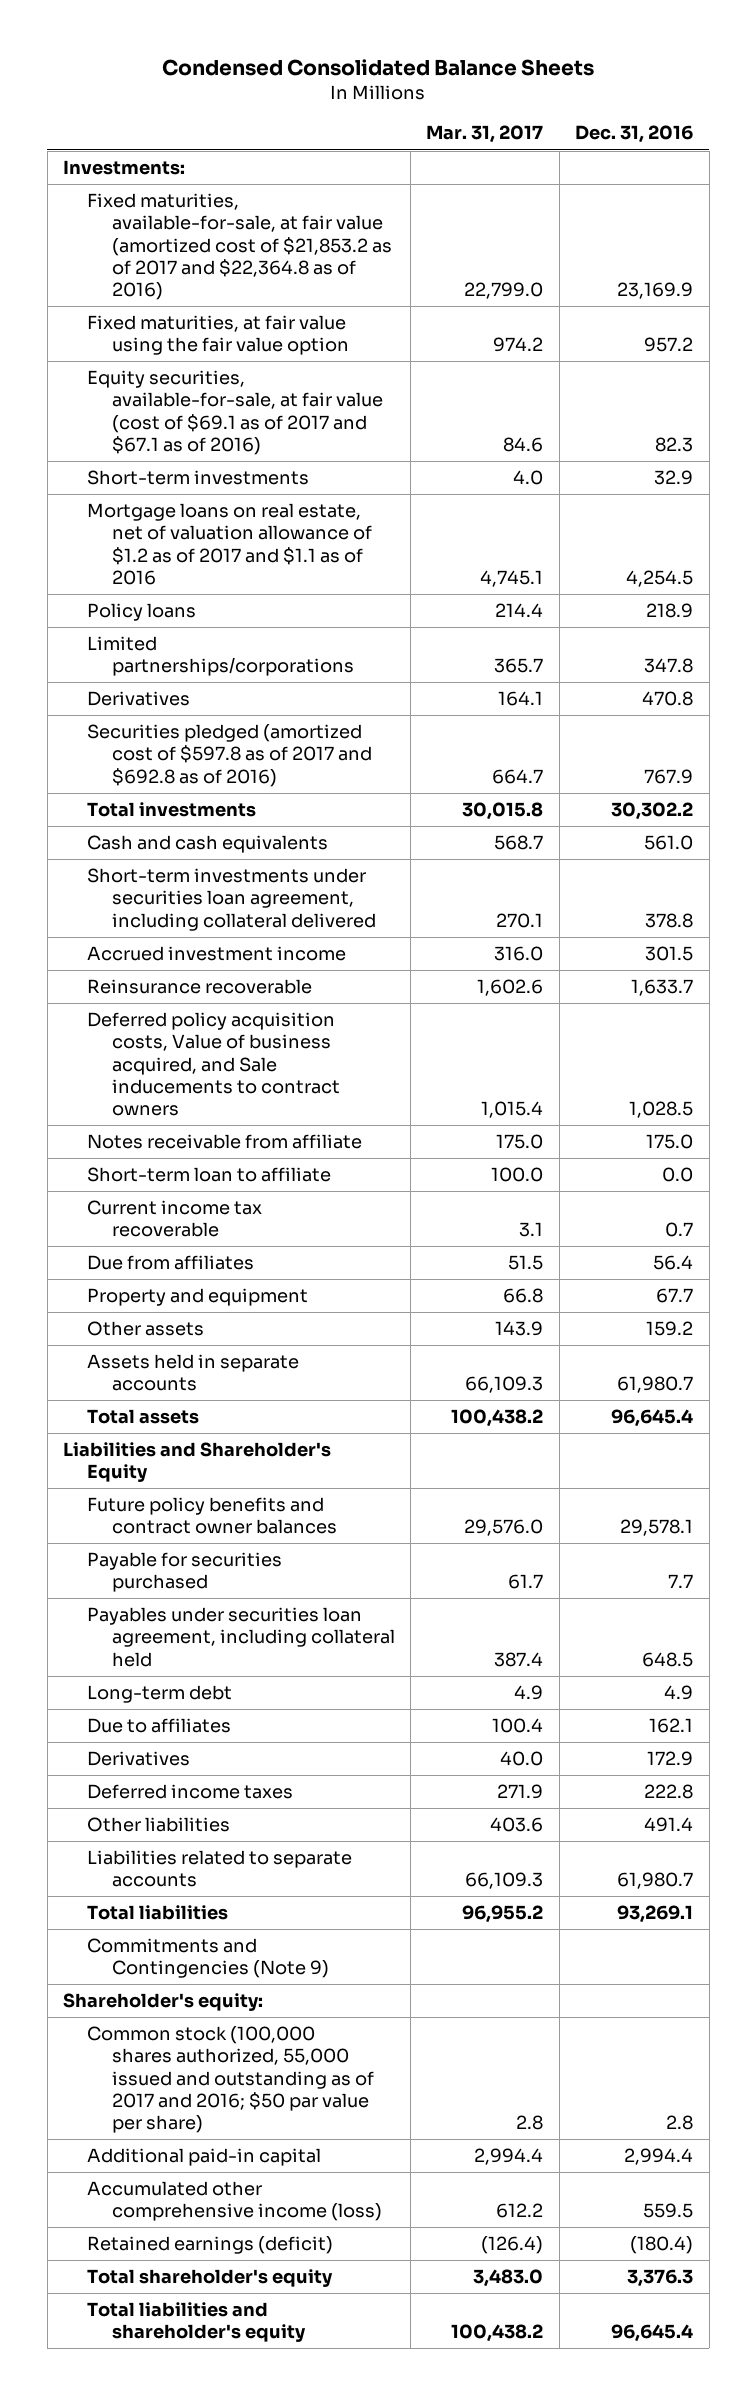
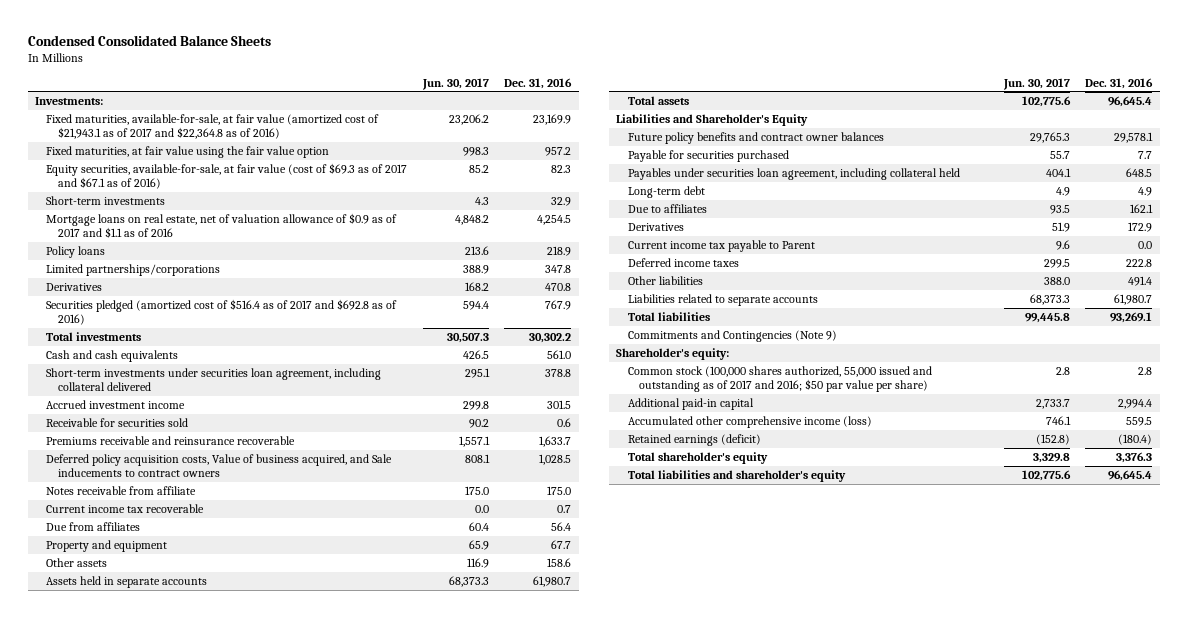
- | Mar. 31, 2017 | Dec. 31, 2016
+ | Jun. 30, 2017 | Dec. 31, 2016
- Fixed maturities, available-for-sale, at fair value (amortized cost of $21,853.2 as of 2017 and $22,364.8 as of 2016) | 22,799.0 | 23,169.9
+ Fixed maturities, available-for-sale, at fair value (amortized cost of $21,943.1 as of 2017 and $22,364.8 as of 2016) | 23,206.2 | 23,169.9
- Equity securities, available-for-sale, at fair value (cost of $69.1 as of 2017 and $67.1 as of 2016) | 84.6 | 82.3
+ Equity securities, available-for-sale, at fair value (cost of $69.3 as of 2017 and $67.1 as of 2016) | 85.2 | 82.3
- Mortgage loans on real estate, net of valuation allowance of $1.2 as of 2017 and $1.1 as of 2016 | 4,745.1 | 4,254.5
+ Mortgage loans on real estate, net of valuation allowance of $0.9 as of 2017 and $1.1 as of 2016 | 4,848.2 | 4,254.5
- Securities pledged (amortized cost of $597.8 as of 2017 and $692.8 as of 2016) | 664.7 | 767.9
+ Securities pledged (amortized cost of $516.4 as of 2017 and $692.8 as of 2016) | 594.4 | 767.9
- Reinsurance recoverable | 1,602.6 | 1,633.7
+ Receivable for securities sold | 90.2 | 0.6
+ Premiums receivable and reinsurance recoverable | 1,557.1 | 1,633.7
- Short-term loan to affiliate | 100.0 | 0.0
- Other assets | 143.9 | 159.2
+ Other assets | 116.9 | 158.6
+ Current income tax payable to Parent | 9.6 | 0.0

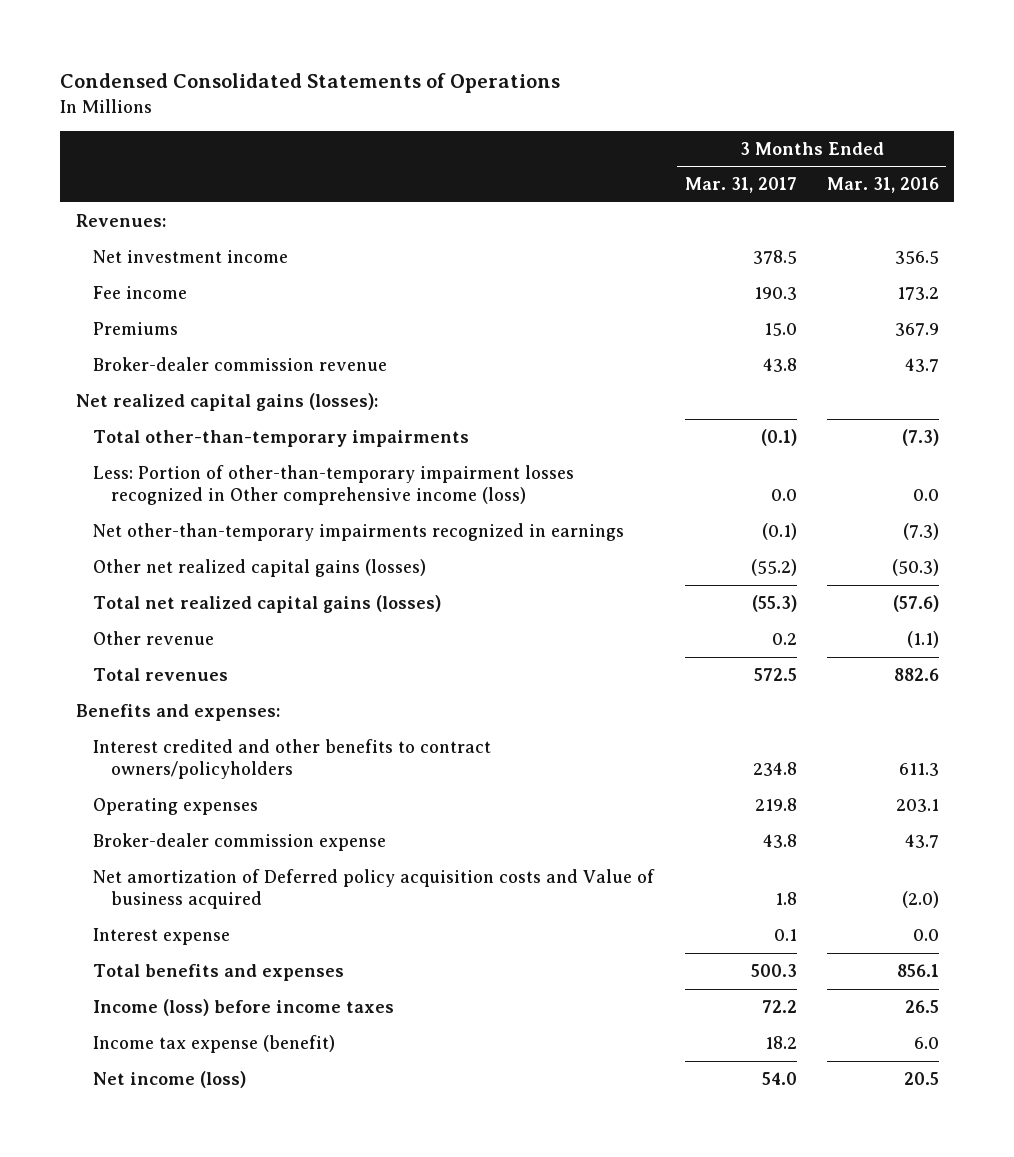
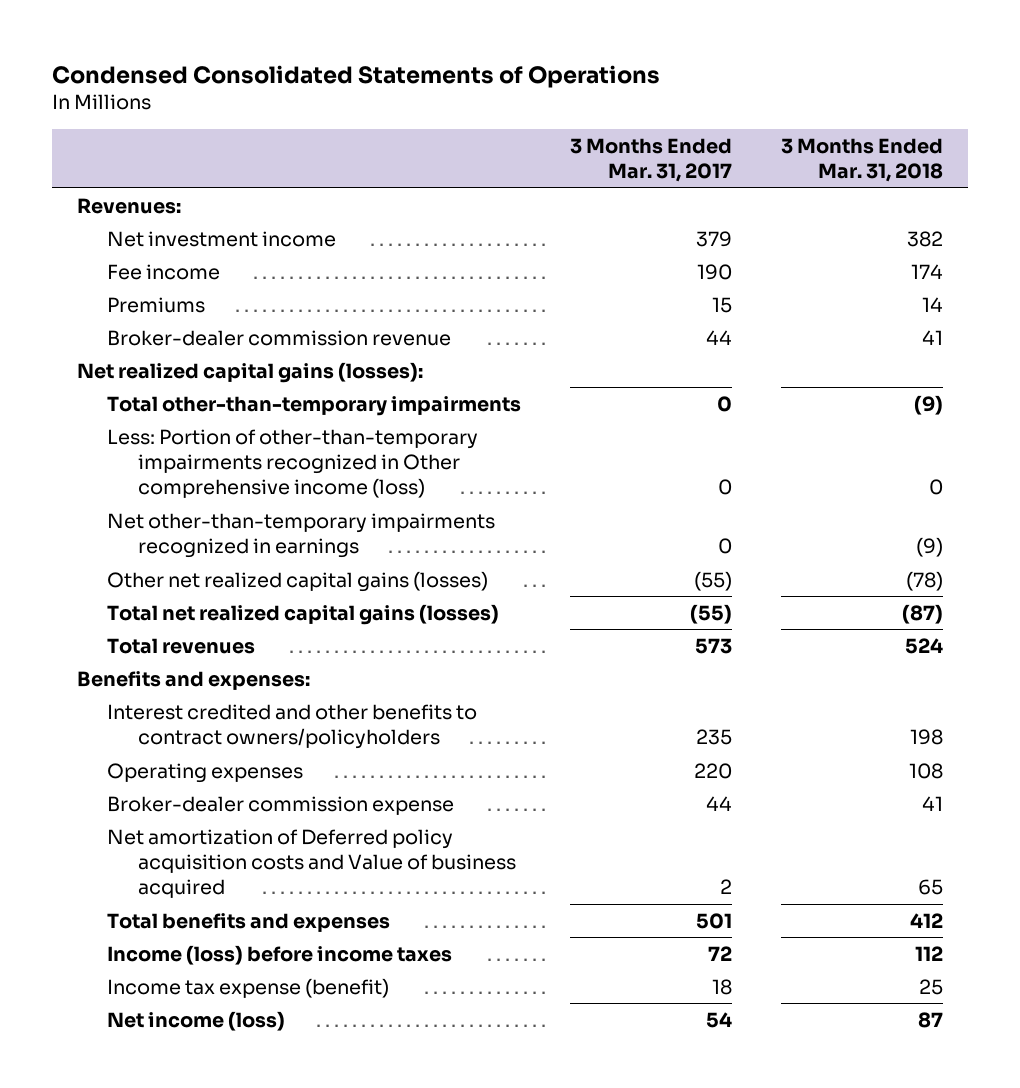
- | 3 Months Ended Mar. 31, 2017 | 3 Months Ended Mar. 31, 2016
+ | 3 Months Ended Mar. 31, 2017 | 3 Months Ended Mar. 31, 2018
- Net investment income | 378.5 | 356.5
- Fee income | 190.3 | 173.2
- Premiums | 15.0 | 367.9
- Broker-dealer commission revenue | 43.8 | 43.7
+ Net investment income | 379 | 382
+ Fee income | 190 | 174
+ Premiums | 15 | 14
+ Broker-dealer commission revenue | 44 | 41
- Total other-than-temporary impairments | (0.1) | (7.3)
- Less: Portion of other-than-temporary impairment losses recognized in Other comprehensive income (loss) | 0.0 | 0.0
- Net other-than-temporary impairments recognized in earnings | (0.1) | (7.3)
- Other net realized capital gains (losses) | (55.2) | (50.3)
- Total net realized capital gains (losses) | (55.3) | (57.6)
- Other revenue | 0.2 | (1.1)
- Total revenues | 572.5 | 882.6
+ Total other-than-temporary impairments | 0 | (9)
+ Less: Portion of other-than-temporary impairments recognized in Other comprehensive income (loss) | 0 | 0
+ Net other-than-temporary impairments recognized in earnings | 0 | (9)
+ Other net realized capital gains (losses) | (55) | (78)
+ Total net realized capital gains (losses) | (55) | (87)
+ Total revenues | 573 | 524
- Interest credited and other benefits to contract owners/policyholders | 234.8 | 611.3
- Operating expenses | 219.8 | 203.1
- Broker-dealer commission expense | 43.8 | 43.7
- Net amortization of Deferred policy acquisition costs and Value of business acquired | 1.8 | (2.0)
- Interest expense | 0.1 | 0.0
- Total benefits and expenses | 500.3 | 856.1
- Income (loss) before income taxes | 72.2 | 26.5
- Income tax expense (benefit) | 18.2 | 6.0
- Net income (loss) | 54.0 | 20.5
+ Interest credited and other benefits to contract owners/policyholders | 235 | 198
+ Operating expenses | 220 | 108
+ Broker-dealer commission expense | 44 | 41
+ Net amortization of Deferred policy acquisition costs and Value of business acquired | 2 | 65
+ Total benefits and expenses | 501 | 412
+ Income (loss) before income taxes | 72 | 112
+ Income tax expense (benefit) | 18 | 25
+ Net income (loss) | 54 | 87

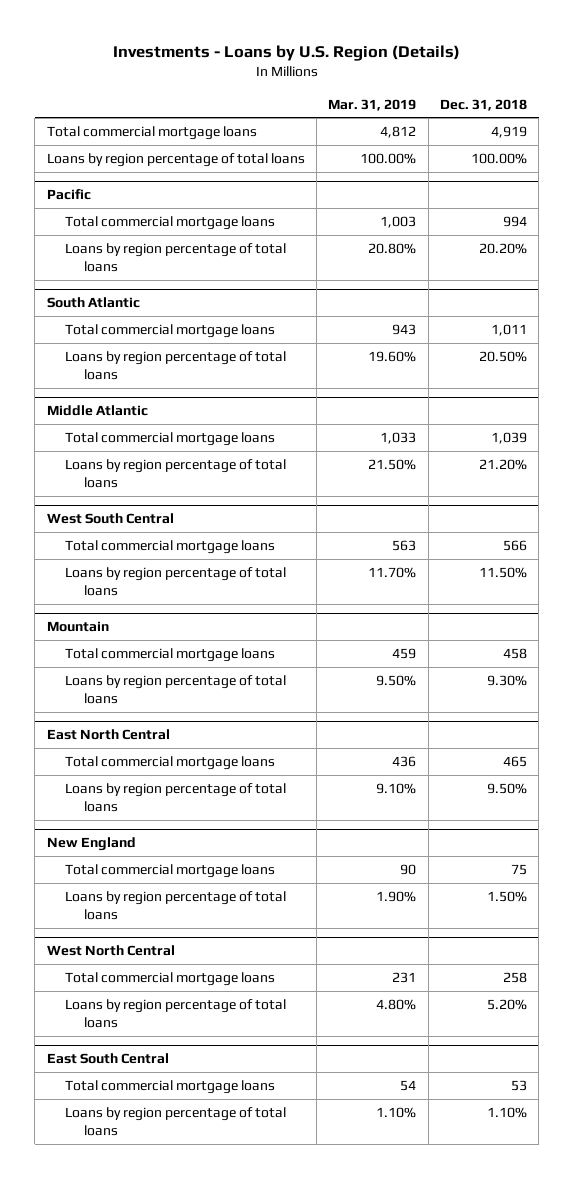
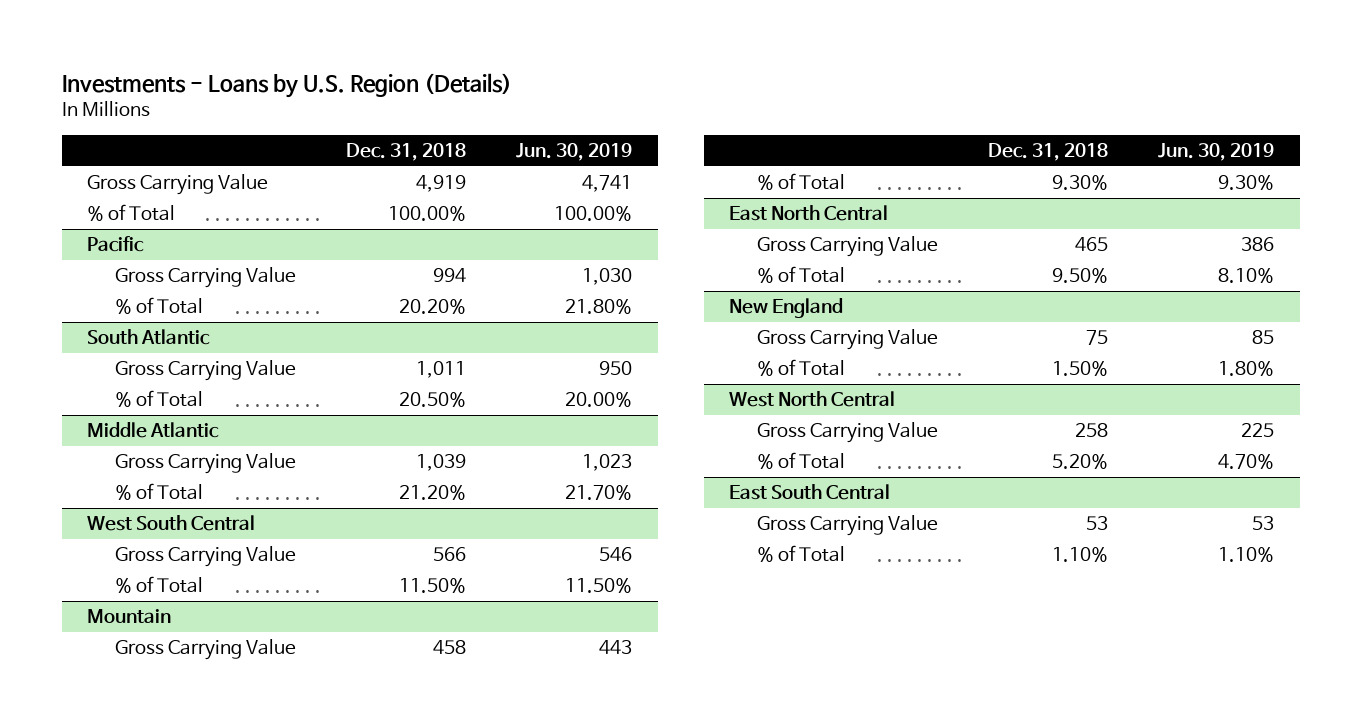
- | Mar. 31, 2019 | Dec. 31, 2018
+ | Dec. 31, 2018 | Jun. 30, 2019
- Total commercial mortgage loans | 4,812 | 4,919
- Loans by region percentage of total loans | 100.00% | 100.00%
+ Gross Carrying Value | 4,919 | 4,741
+ % of Total | 100.00% | 100.00%
@ Pacific
- Total commercial mortgage loans | 1,003 | 994
- Loans by region percentage of total loans | 20.80% | 20.20%
+ Gross Carrying Value | 994 | 1,030
+ % of Total | 20.20% | 21.80%
@ South Atlantic
- Total commercial mortgage loans | 943 | 1,011
- Loans by region percentage of total loans | 19.60% | 20.50%
+ Gross Carrying Value | 1,011 | 950
+ % of Total | 20.50% | 20.00%
@ Middle Atlantic
- Total commercial mortgage loans | 1,033 | 1,039
- Loans by region percentage of total loans | 21.50% | 21.20%
+ Gross Carrying Value | 1,039 | 1,023
+ % of Total | 21.20% | 21.70%
@ West South Central
- Total commercial mortgage loans | 563 | 566
- Loans by region percentage of total loans | 11.70% | 11.50%
+ Gross Carrying Value | 566 | 546
+ % of Total | 11.50% | 11.50%
@ Mountain
- Total commercial mortgage loans | 459 | 458
- Loans by region percentage of total loans | 9.50% | 9.30%
+ Gross Carrying Value | 458 | 443
+ % of Total | 9.30% | 9.30%
@ East North Central
- Total commercial mortgage loans | 436 | 465
- Loans by region percentage of total loans | 9.10% | 9.50%
+ Gross Carrying Value | 465 | 386
+ % of Total | 9.50% | 8.10%
@ New England
- Total commercial mortgage loans | 90 | 75
- Loans by region percentage of total loans | 1.90% | 1.50%
+ Gross Carrying Value | 75 | 85
+ % of Total | 1.50% | 1.80%
@ West North Central
- Total commercial mortgage loans | 231 | 258
- Loans by region percentage of total loans | 4.80% | 5.20%
+ Gross Carrying Value | 258 | 225
+ % of Total | 5.20% | 4.70%
@ East South Central
- Total commercial mortgage loans | 54 | 53
- Loans by region percentage of total loans | 1.10% | 1.10%
+ Gross Carrying Value | 53 | 53
+ % of Total | 1.10% | 1.10%

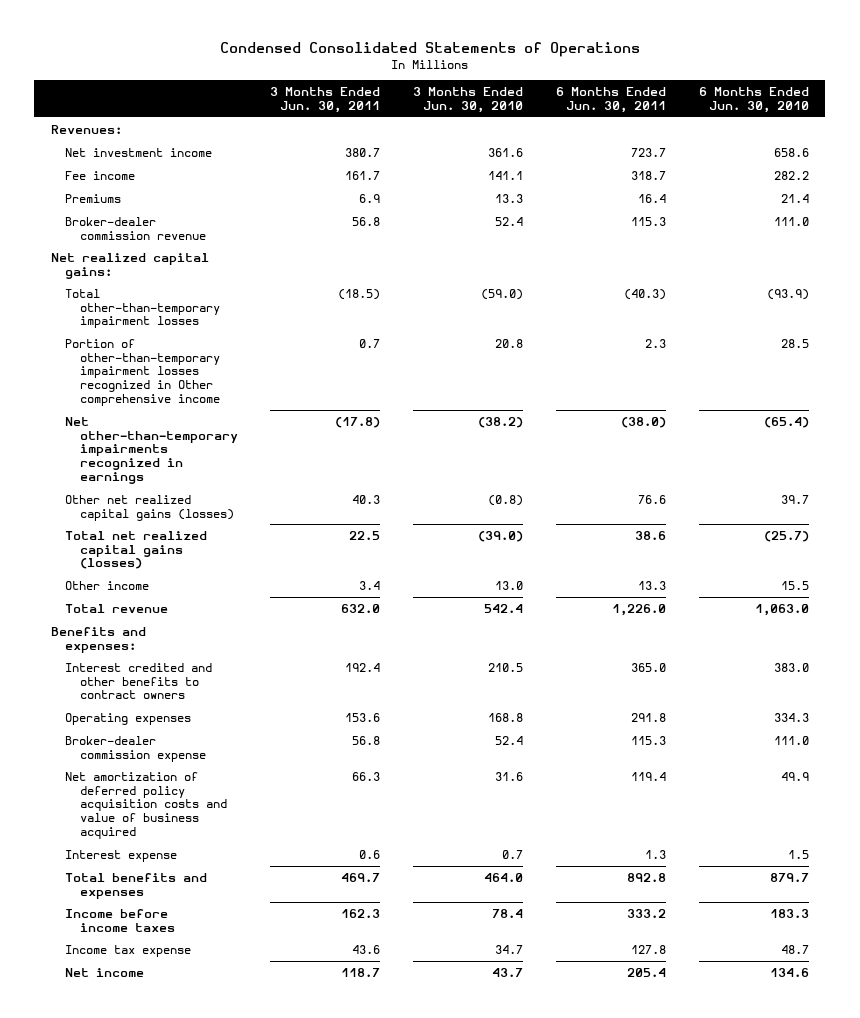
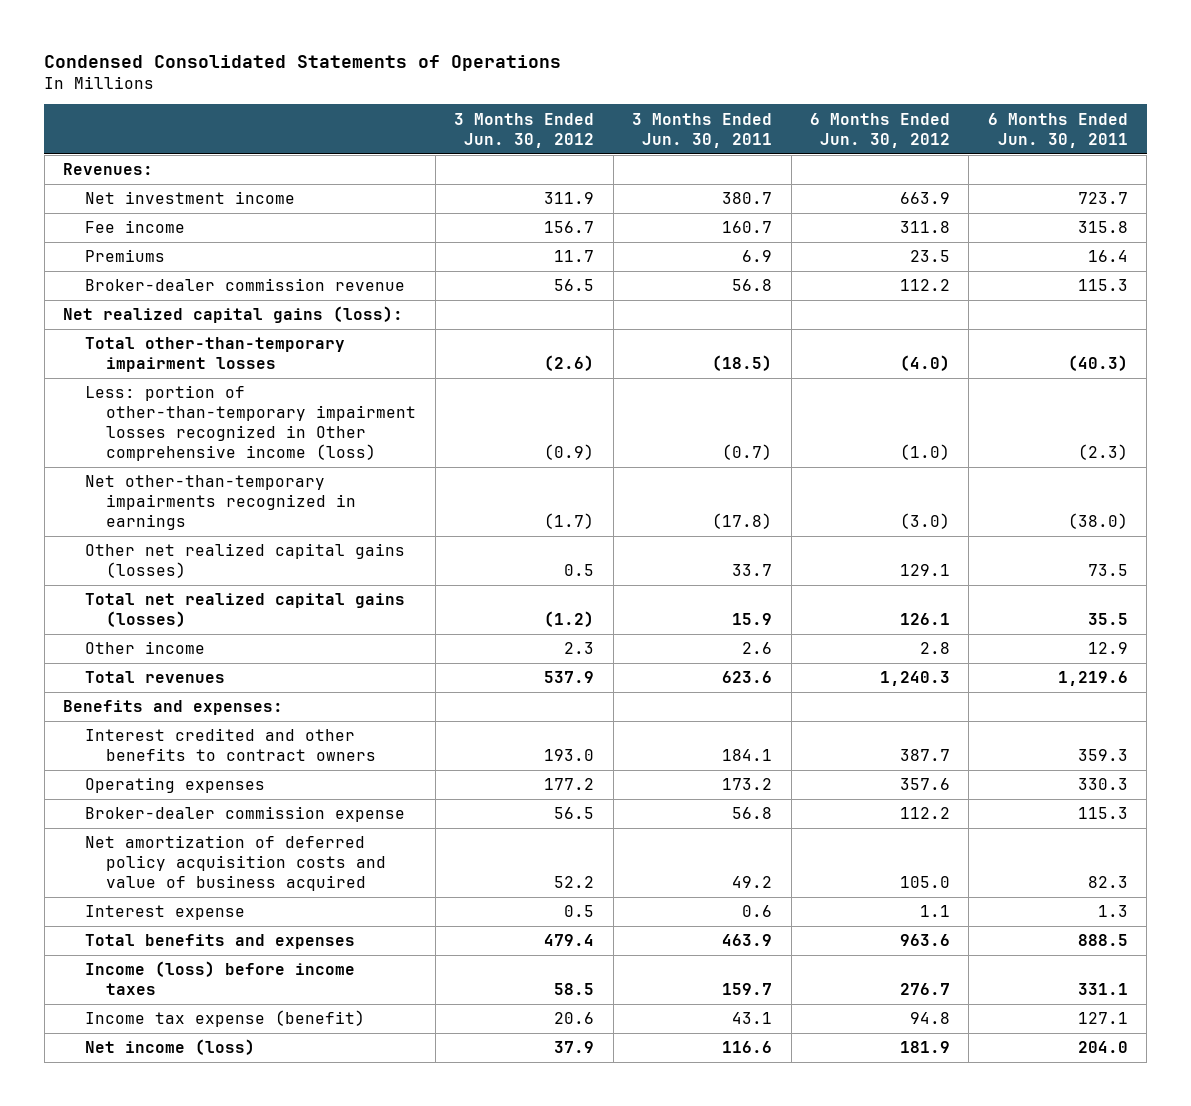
- | 3 Months Ended Jun. 30, 2011 | 3 Months Ended Jun. 30, 2010 | 6 Months Ended Jun. 30, 2011 | 6 Months Ended Jun. 30, 2010
+ | 3 Months Ended Jun. 30, 2012 | 3 Months Ended Jun. 30, 2011 | 6 Months Ended Jun. 30, 2012 | 6 Months Ended Jun. 30, 2011
- Fee income | 161.7 | 141.1 | 318.7 | 282.2
+ Fee income | 156.7 | 160.7 | 311.8 | 315.8
- Net realized capital gains:
+ Net realized capital gains (loss):
- Portion of other-than-temporary impairment losses recognized in Other comprehensive income | 0.7 | 20.8 | 2.3 | 28.5
+ Less: portion of other-than-temporary impairment losses recognized in Other comprehensive income (loss) | (0.9) | (0.7) | (1.0) | (2.3)
- Other net realized capital gains (losses) | 40.3 | (0.8) | 76.6 | 39.7
- Total net realized capital gains (losses) | 22.5 | (39.0) | 38.6 | (25.7)
- Other income | 3.4 | 13.0 | 13.3 | 15.5
- Total revenue | 632.0 | 542.4 | 1,226.0 | 1,063.0
+ Other net realized capital gains (losses) | 0.5 | 33.7 | 129.1 | 73.5
+ Total net realized capital gains (losses) | (1.2) | 15.9 | 126.1 | 35.5
+ Other income | 2.3 | 2.6 | 2.8 | 12.9
+ Total revenues | 537.9 | 623.6 | 1,240.3 | 1,219.6
- Interest credited and other benefits to contract owners | 192.4 | 210.5 | 365.0 | 383.0
- Operating expenses | 153.6 | 168.8 | 291.8 | 334.3
+ Interest credited and other benefits to contract owners | 193.0 | 184.1 | 387.7 | 359.3
+ Operating expenses | 177.2 | 173.2 | 357.6 | 330.3
- Net amortization of deferred policy acquisition costs and value of business acquired | 66.3 | 31.6 | 119.4 | 49.9
+ Net amortization of deferred policy acquisition costs and value of business acquired | 52.2 | 49.2 | 105.0 | 82.3
- Total benefits and expenses | 469.7 | 464.0 | 892.8 | 879.7
- Income before income taxes | 162.3 | 78.4 | 333.2 | 183.3
- Income tax expense | 43.6 | 34.7 | 127.8 | 48.7
- Net income | 118.7 | 43.7 | 205.4 | 134.6
+ Total benefits and expenses | 479.4 | 463.9 | 963.6 | 888.5
+ Income (loss) before income taxes | 58.5 | 159.7 | 276.7 | 331.1
+ Income tax expense (benefit) | 20.6 | 43.1 | 94.8 | 127.1
+ Net income (loss) | 37.9 | 116.6 | 181.9 | 204.0

